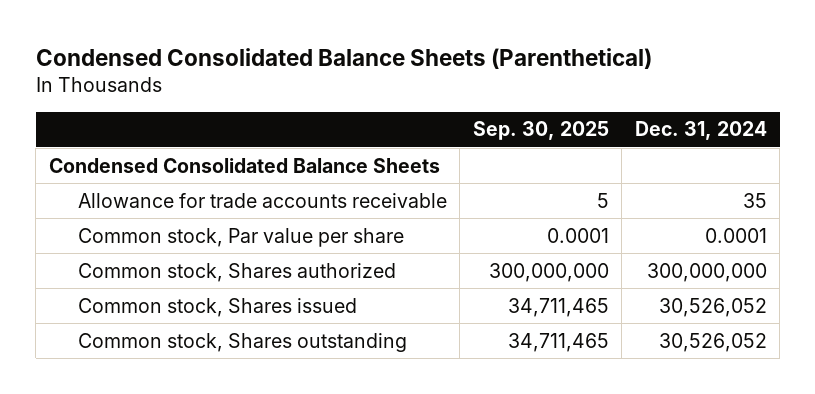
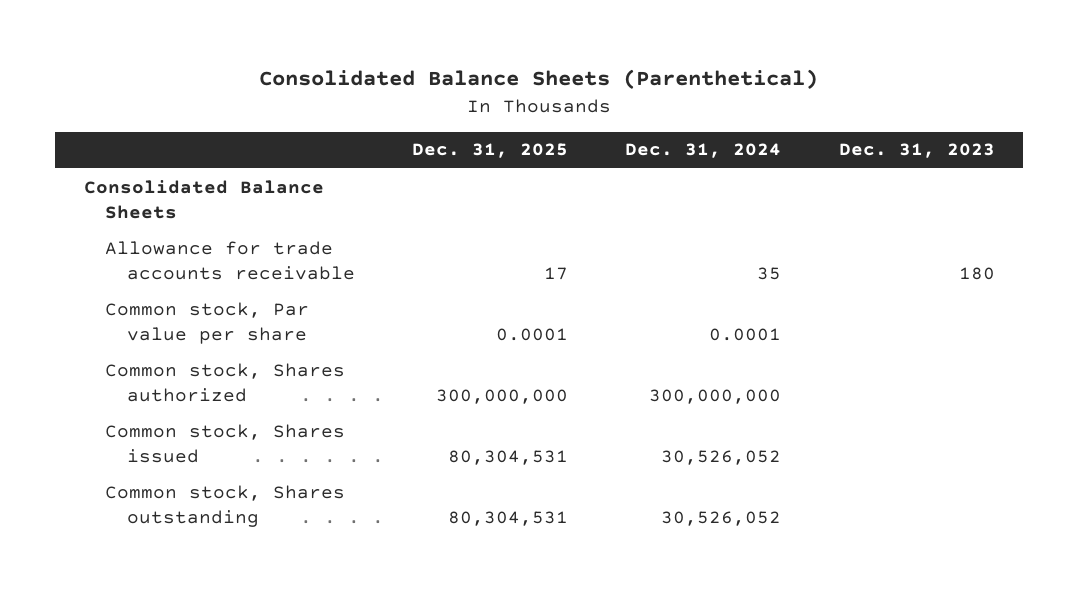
- Condensed Consolidated Balance Sheets (Parenthetical)
+ Consolidated Balance Sheets (Parenthetical)
- | Sep. 30, 2025 | Dec. 31, 2024
+ | Dec. 31, 2025 | Dec. 31, 2024 | Dec. 31, 2023
- Condensed Consolidated Balance Sheets
+ Consolidated Balance Sheets

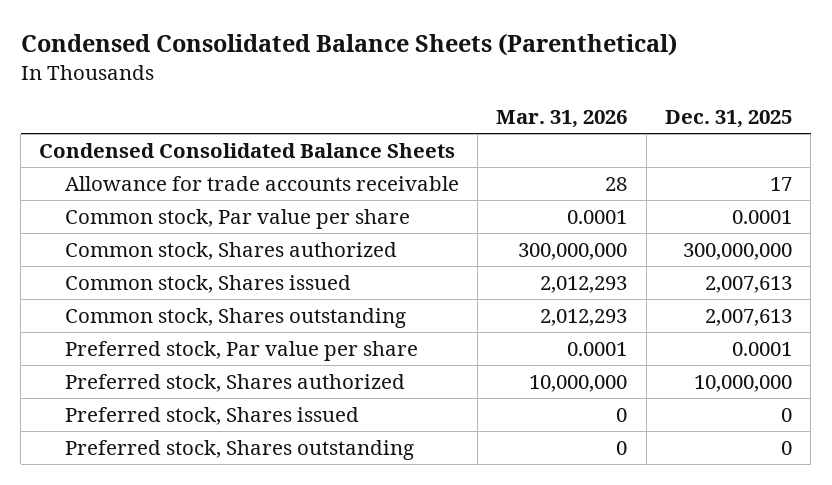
- Consolidated Balance Sheets (Parenthetical)
+ Condensed Consolidated Balance Sheets (Parenthetical)
- | Dec. 31, 2025 | Dec. 31, 2024 | Dec. 31, 2023
+ | Mar. 31, 2026 | Dec. 31, 2025
- Consolidated Balance Sheets
+ Condensed Consolidated Balance Sheets
- Common stock, Shares issued | 80,304,531 | 30,526,052 |
- Common stock, Shares outstanding | 80,304,531 | 30,526,052 |
+ Common stock, Shares issued | 2,012,293 | 2,007,613
+ Common stock, Shares outstanding | 2,012,293 | 2,007,613
+ Preferred stock, Par value per share | 0.0001 | 0.0001
+ Preferred stock, Shares authorized | 10,000,000 | 10,000,000
+ Preferred stock, Shares issued | 0 | 0
+ Preferred stock, Shares outstanding | 0 | 0

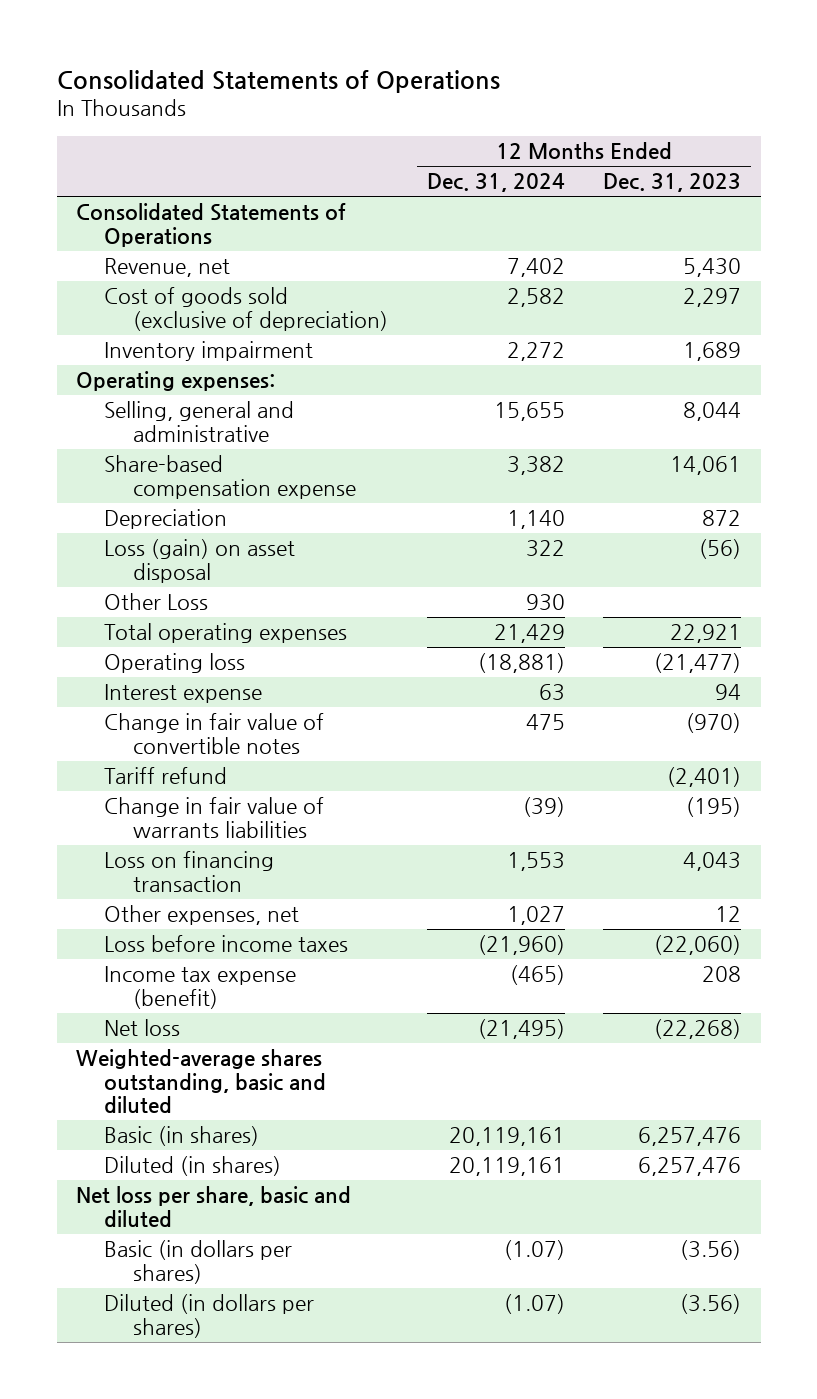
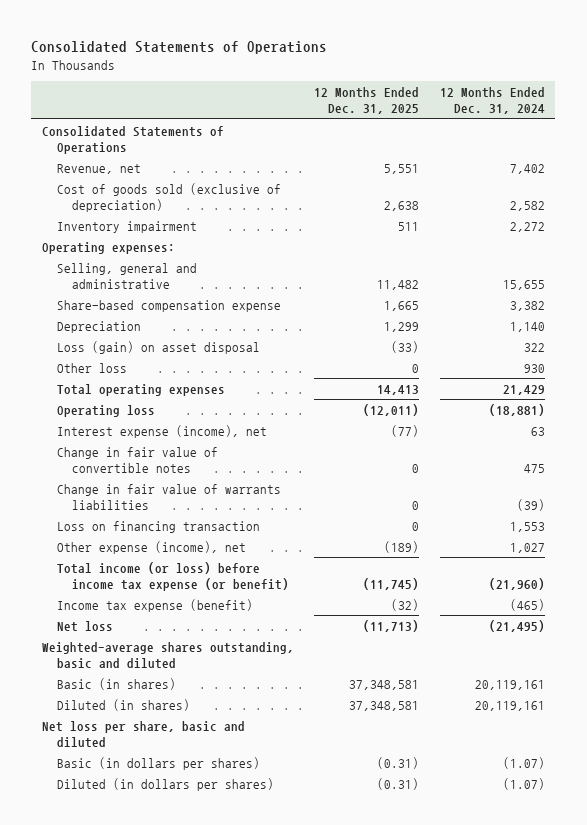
- | 12 Months Ended Dec. 31, 2024 | 12 Months Ended Dec. 31, 2023
+ | 12 Months Ended Dec. 31, 2025 | 12 Months Ended Dec. 31, 2024
- Other Loss | 930 |
+ Other loss | 0 | 930
- Interest expense | 63 | 94
+ Interest expense (income), net | (77) | 63
- Tariff refund | | (2,401)
- Other expenses, net | 1,027 | 12
- Loss before income taxes | (21,960) | (22,060)
+ Other expense (income), net | (189) | 1,027
+ Total income (or loss) before income tax expense (or benefit) | (11,745) | (21,960)

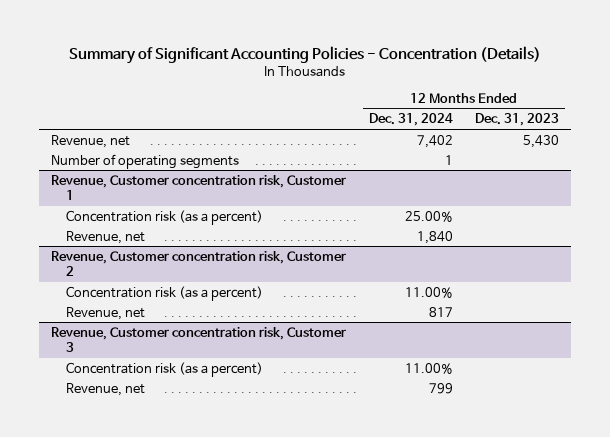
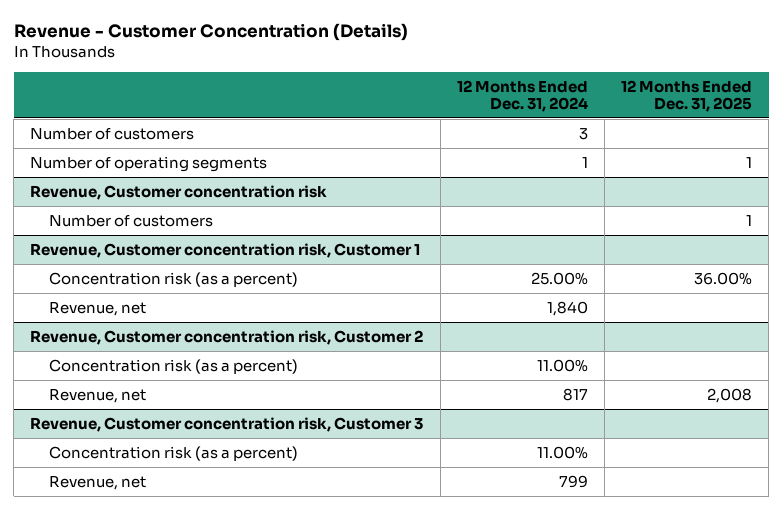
- Summary of Significant Accounting Policies - Concentration (Details)
+ Revenue - Customer Concentration (Details)
- | 12 Months Ended Dec. 31, 2024 | 12 Months Ended Dec. 31, 2023
+ | 12 Months Ended Dec. 31, 2024 | 12 Months Ended Dec. 31, 2025
- Revenue, net | 7,402 | 5,430
+ Number of customers | 3 |
+ Revenue, Customer concentration risk
+ Number of customers | | 1

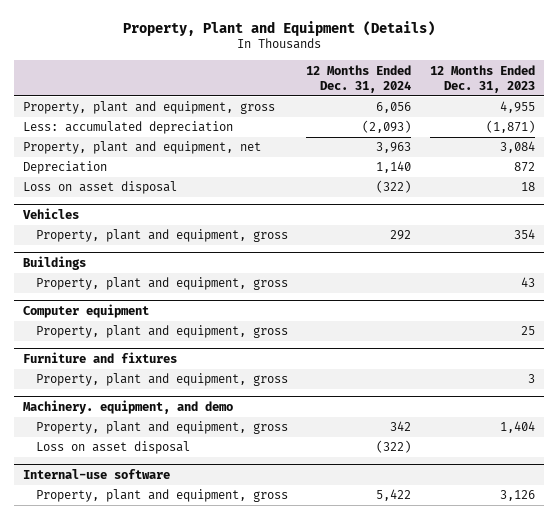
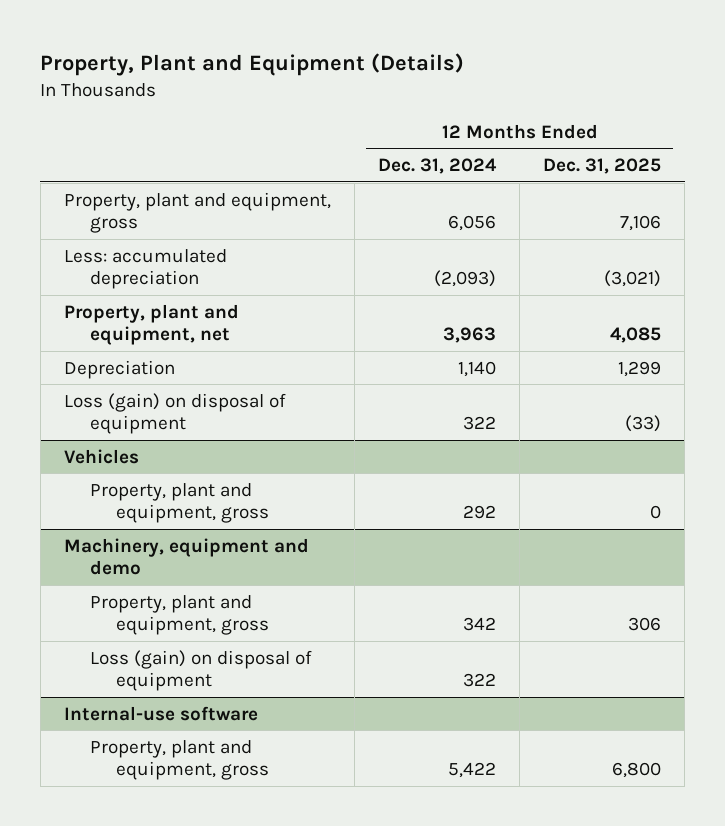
- | 12 Months Ended Dec. 31, 2024 | 12 Months Ended Dec. 31, 2023
+ | 12 Months Ended Dec. 31, 2024 | 12 Months Ended Dec. 31, 2025
- Loss on asset disposal | (322) | 18
+ Loss (gain) on disposal of equipment | 322 | (33)
- Buildings
- Property, plant and equipment, gross | | 43
- Computer equipment
- Property, plant and equipment, gross | | 25
- Furniture and fixtures
- Property, plant and equipment, gross | | 3
- Machinery. equipment, and demo
+ Machinery, equipment and demo
- Loss on asset disposal | (322) |
+ Loss (gain) on disposal of equipment | 322 |

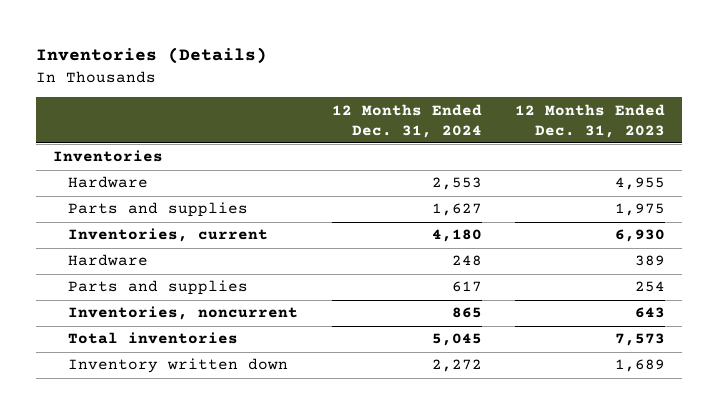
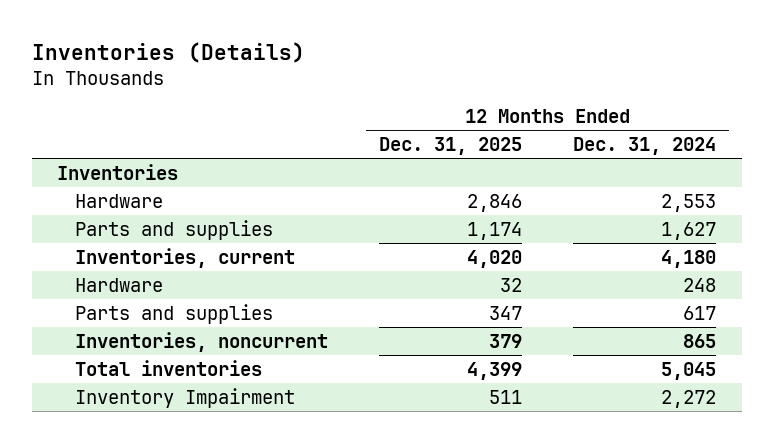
- | 12 Months Ended Dec. 31, 2024 | 12 Months Ended Dec. 31, 2023
+ | 12 Months Ended Dec. 31, 2025 | 12 Months Ended Dec. 31, 2024
- Inventory written down | 2,272 | 1,689
+ Inventory Impairment | 511 | 2,272

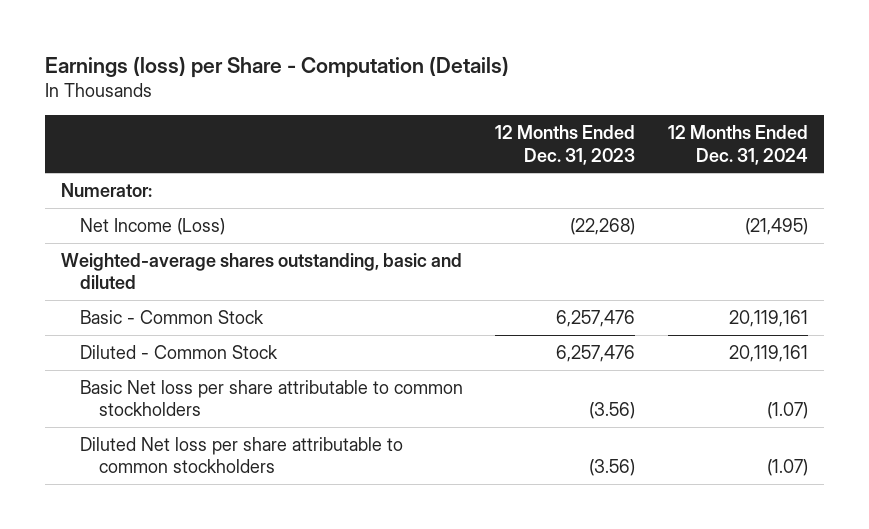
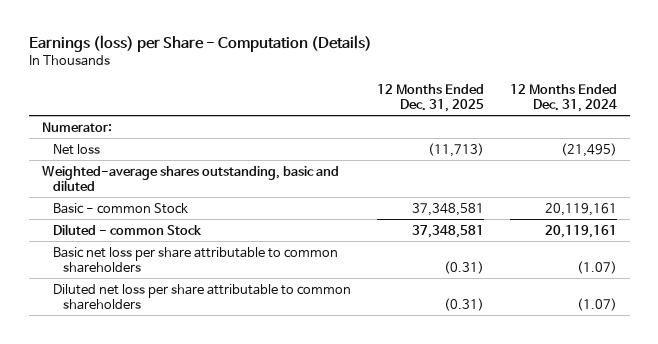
- | 12 Months Ended Dec. 31, 2023 | 12 Months Ended Dec. 31, 2024
+ | 12 Months Ended Dec. 31, 2025 | 12 Months Ended Dec. 31, 2024
- Net Income (Loss) | (22,268) | (21,495)
+ Net loss | (11,713) | (21,495)
- Basic - Common Stock | 6,257,476 | 20,119,161
- Diluted - Common Stock | 6,257,476 | 20,119,161
- Basic Net loss per share attributable to common stockholders | (3.56) | (1.07)
- Diluted Net loss per share attributable to common stockholders | (3.56) | (1.07)
+ Basic - common Stock | 37,348,581 | 20,119,161
+ Diluted - common Stock | 37,348,581 | 20,119,161
+ Basic net loss per share attributable to common shareholders | (0.31) | (1.07)
+ Diluted net loss per share attributable to common shareholders | (0.31) | (1.07)

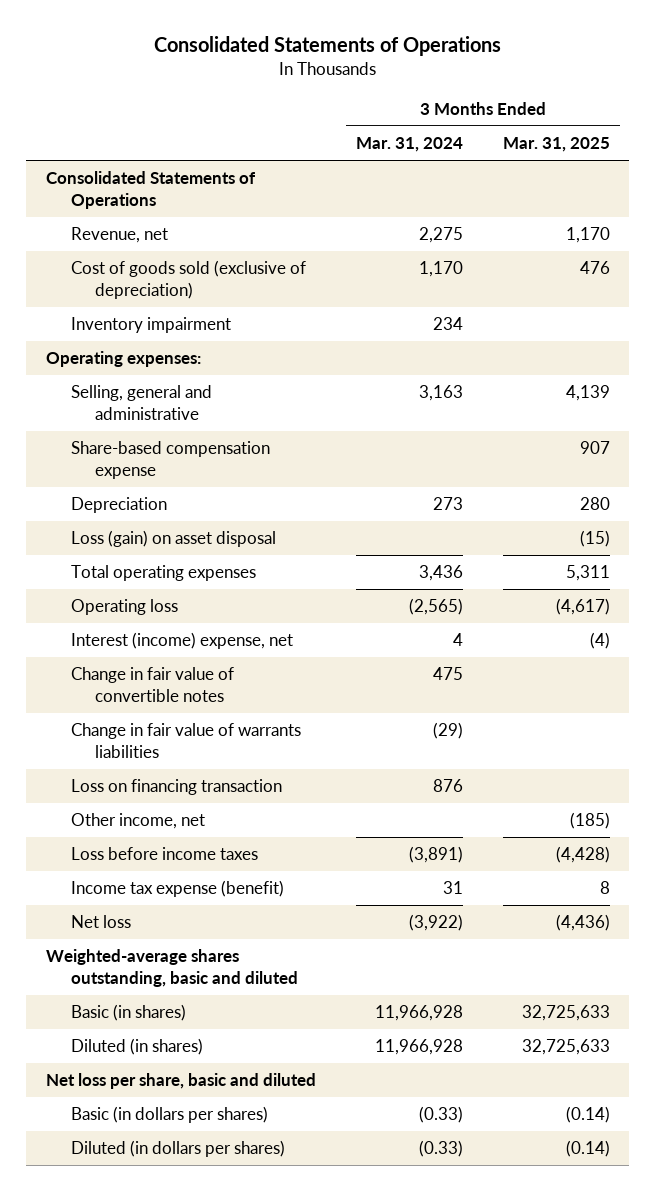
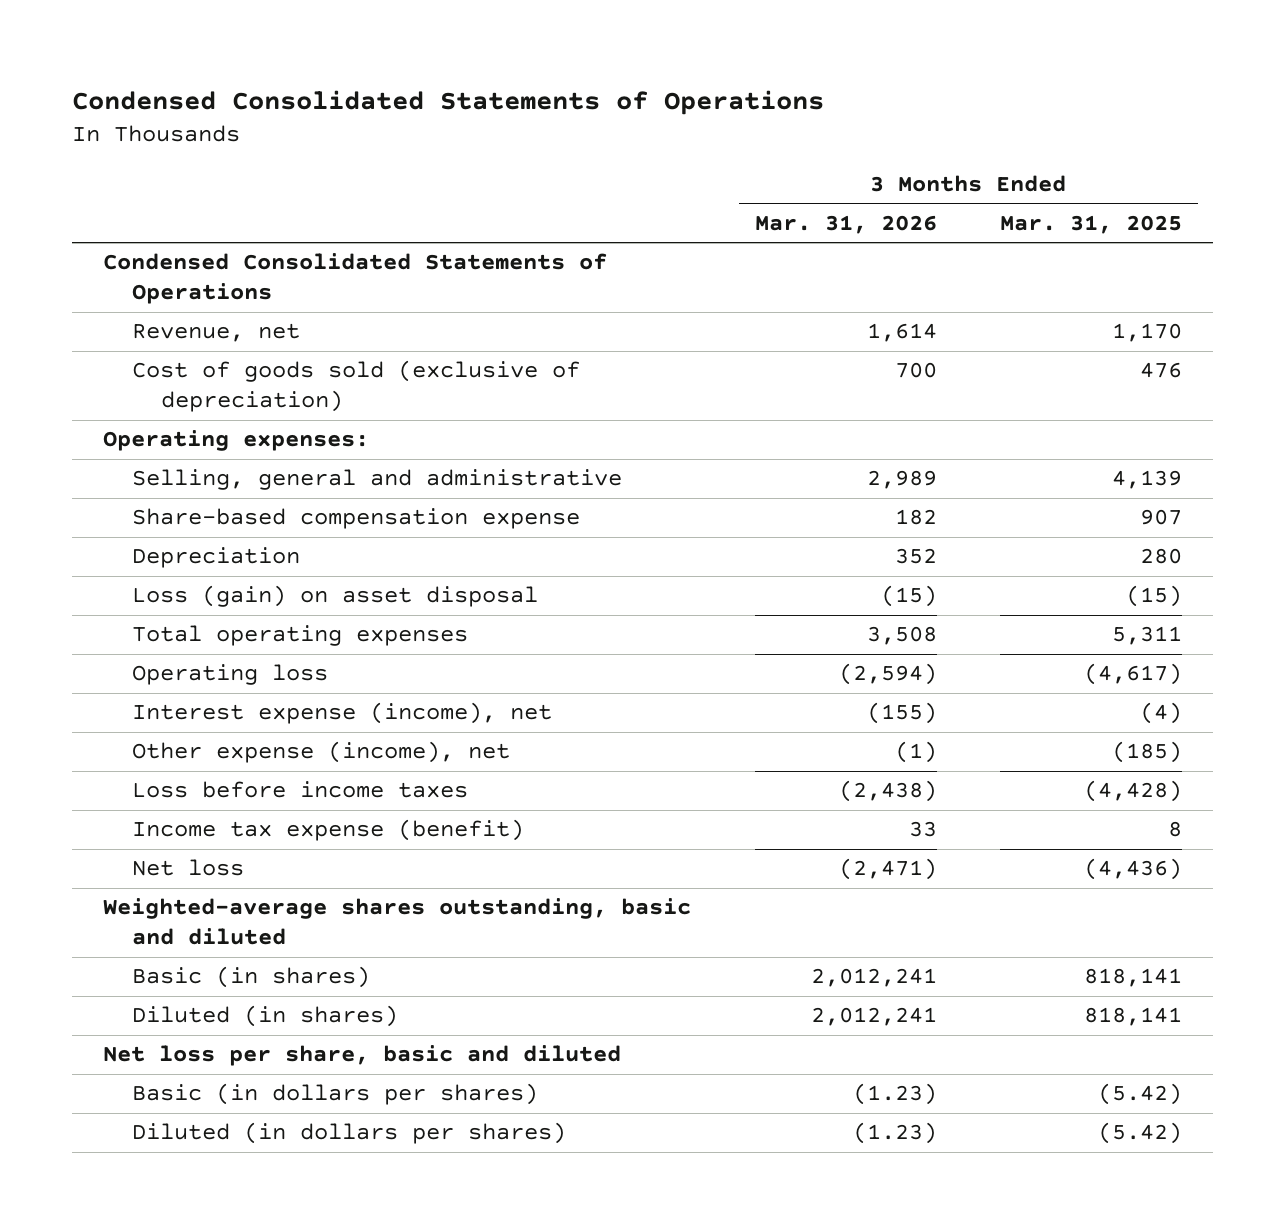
- Consolidated Statements of Operations
+ Condensed Consolidated Statements of Operations
- | 3 Months Ended Mar. 31, 2024 | 3 Months Ended Mar. 31, 2025
+ | 3 Months Ended Mar. 31, 2026 | 3 Months Ended Mar. 31, 2025
- Consolidated Statements of Operations
+ Condensed Consolidated Statements of Operations
- Inventory impairment | 234 |
- Interest (income) expense, net | 4 | (4)
- Change in fair value of convertible notes | 475 |
- Change in fair value of warrants liabilities | (29) |
- Loss on financing transaction | 876 |
- Other income, net | | (185)
+ Interest expense (income), net | (155) | (4)
+ Other expense (income), net | (1) | (185)
- Basic (in shares) | 11,966,928 | 32,725,633
- Diluted (in shares) | 11,966,928 | 32,725,633
+ Basic (in shares) | 2,012,241 | 818,141
+ Diluted (in shares) | 2,012,241 | 818,141
- Basic (in dollars per shares) | (0.33) | (0.14)
- Diluted (in dollars per shares) | (0.33) | (0.14)
+ Basic (in dollars per shares) | (1.23) | (5.42)
+ Diluted (in dollars per shares) | (1.23) | (5.42)

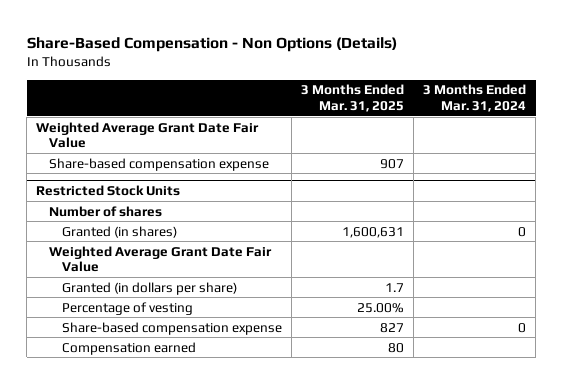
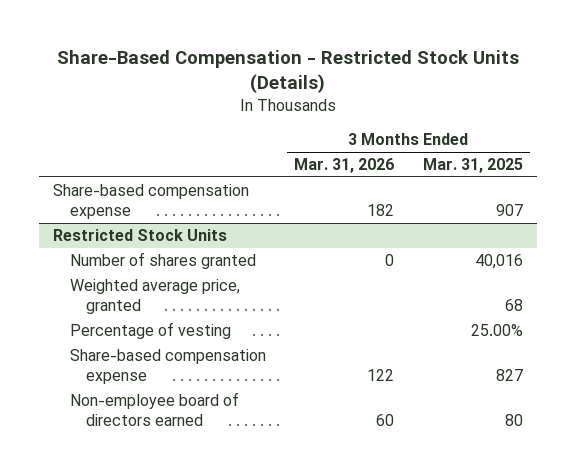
- Share-Based Compensation - Non Options (Details)
+ Share-Based Compensation - Restricted Stock Units (Details)
- | 3 Months Ended Mar. 31, 2025 | 3 Months Ended Mar. 31, 2024
+ | 3 Months Ended Mar. 31, 2026 | 3 Months Ended Mar. 31, 2025
- Weighted Average Grant Date Fair Value
@ Restricted Stock Units
- Number of shares
- Granted (in shares) | 1,600,631 | 0
- Weighted Average Grant Date Fair Value
- Granted (in dollars per share) | 1.7 |
+ Number of shares granted | 0 | 40,016
+ Weighted average price, granted | | 68
- Compensation earned | 80 |
+ Non-employee board of directors earned | 60 | 80

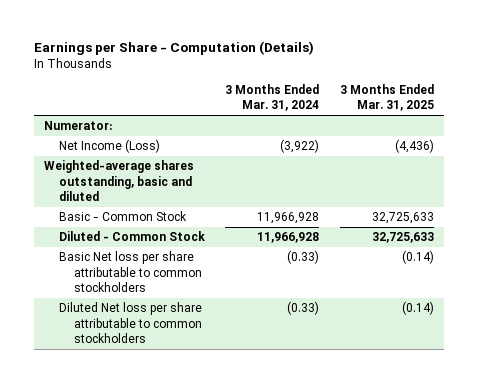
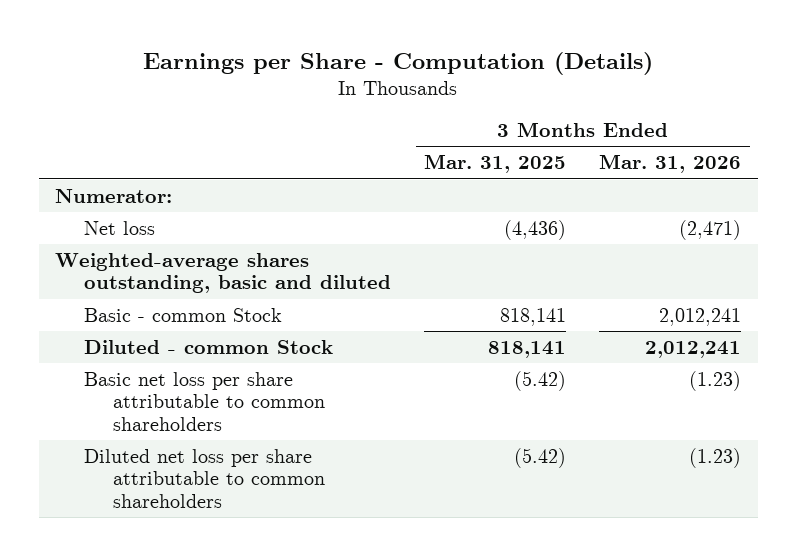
- | 3 Months Ended Mar. 31, 2024 | 3 Months Ended Mar. 31, 2025
+ | 3 Months Ended Mar. 31, 2025 | 3 Months Ended Mar. 31, 2026
- Net Income (Loss) | (3,922) | (4,436)
+ Net loss | (4,436) | (2,471)
- Basic - Common Stock | 11,966,928 | 32,725,633
- Diluted - Common Stock | 11,966,928 | 32,725,633
- Basic Net loss per share attributable to common stockholders | (0.33) | (0.14)
- Diluted Net loss per share attributable to common stockholders | (0.33) | (0.14)
+ Basic - common Stock | 818,141 | 2,012,241
+ Diluted - common Stock | 818,141 | 2,012,241
+ Basic net loss per share attributable to common shareholders | (5.42) | (1.23)
+ Diluted net loss per share attributable to common shareholders | (5.42) | (1.23)

